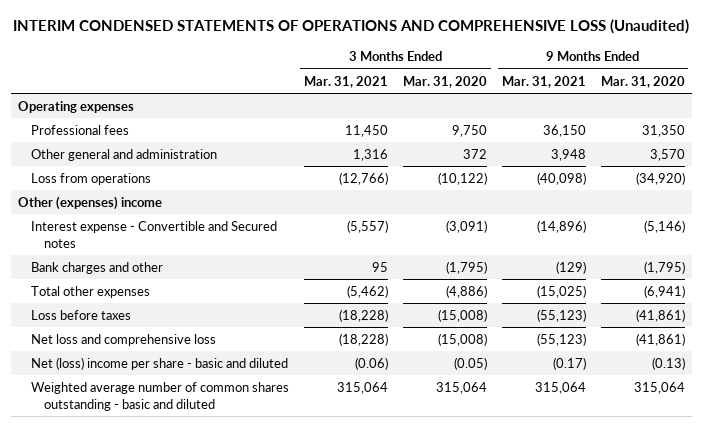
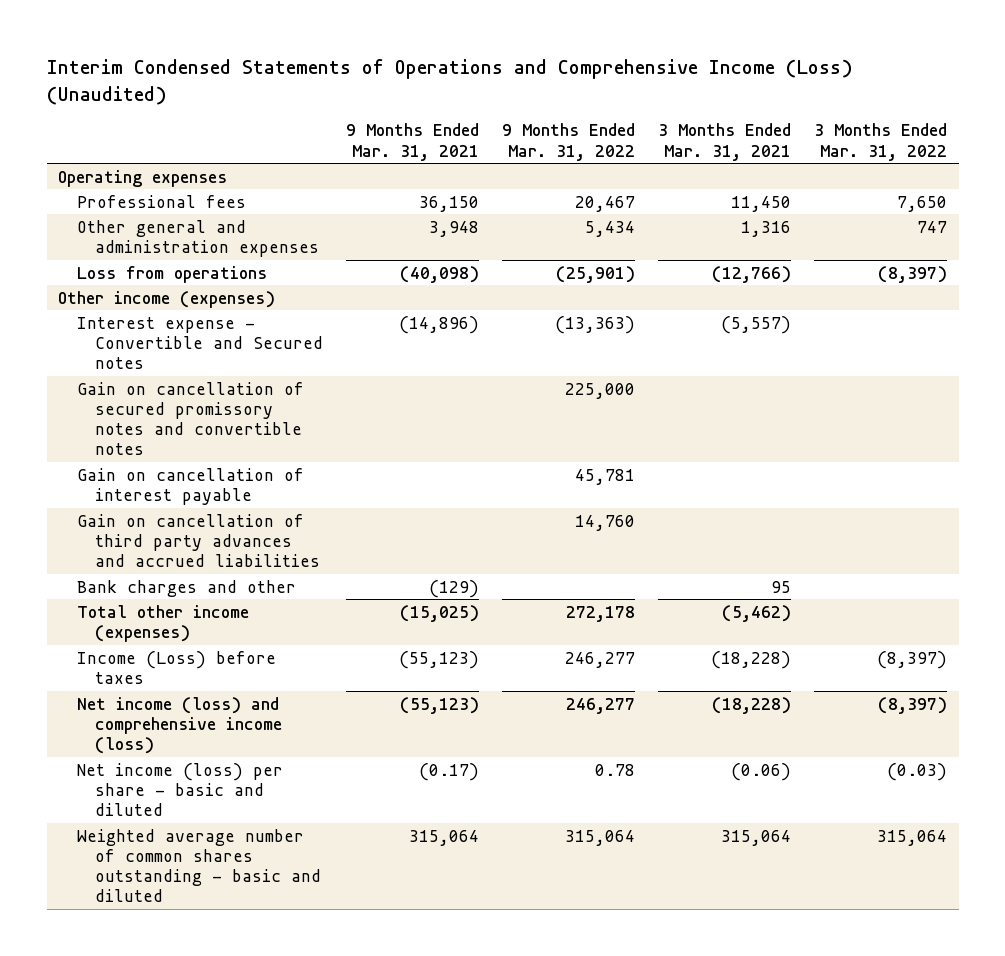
- INTERIM CONDENSED STATEMENTS OF OPERATIONS AND COMPREHENSIVE LOSS (Unaudited)
+ Interim Condensed Statements of Operations and Comprehensive Income (Loss) (Unaudited)
- | 3 Months Ended Mar. 31, 2021 | 3 Months Ended Mar. 31, 2020 | 9 Months Ended Mar. 31, 2021 | 9 Months Ended Mar. 31, 2020
+ | 9 Months Ended Mar. 31, 2021 | 9 Months Ended Mar. 31, 2022 | 3 Months Ended Mar. 31, 2021 | 3 Months Ended Mar. 31, 2022
- Other general and administration | 1,316 | 372 | 3,948 | 3,570
+ Other general and administration expenses | 3,948 | 5,434 | 1,316 | 747
- Other (expenses) income
+ Other income (expenses)
+ Gain on cancellation of secured promissory notes and convertible notes | | 225,000 | |
+ Gain on cancellation of interest payable | | 45,781 | |
+ Gain on cancellation of third party advances and accrued liabilities | | 14,760 | |
- Total other expenses | (5,462) | (4,886) | (15,025) | (6,941)
- Loss before taxes | (18,228) | (15,008) | (55,123) | (41,861)
- Net loss and comprehensive loss | (18,228) | (15,008) | (55,123) | (41,861)
- Net (loss) income per share - basic and diluted | (0.06) | (0.05) | (0.17) | (0.13)
+ Total other income (expenses) | (15,025) | 272,178 | (5,462) |
+ Income (Loss) before taxes | (55,123) | 246,277 | (18,228) | (8,397)
+ Net income (loss) and comprehensive income (loss) | (55,123) | 246,277 | (18,228) | (8,397)
+ Net income (loss) per share - basic and diluted | (0.17) | 0.78 | (0.06) | (0.03)

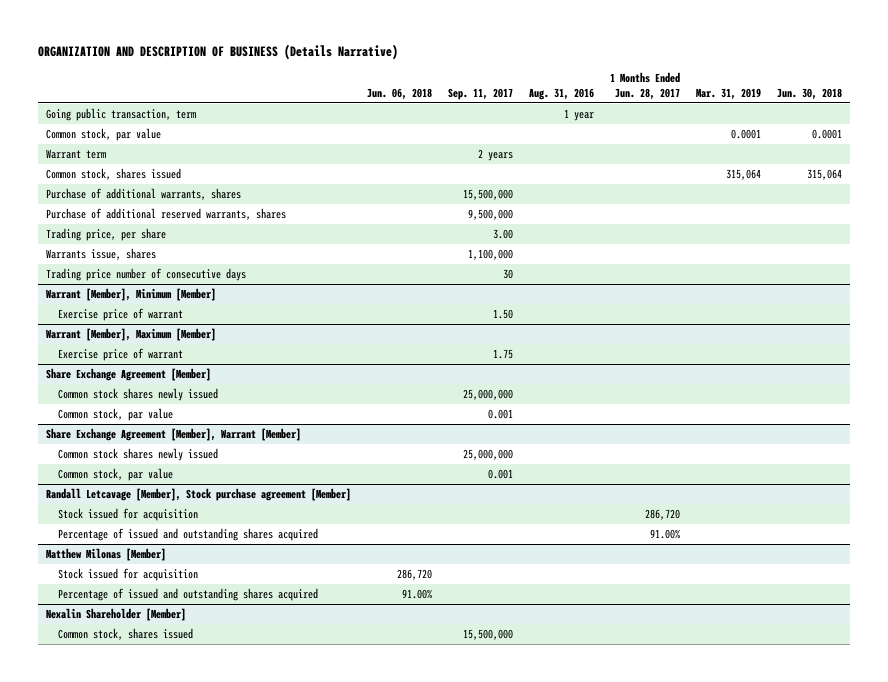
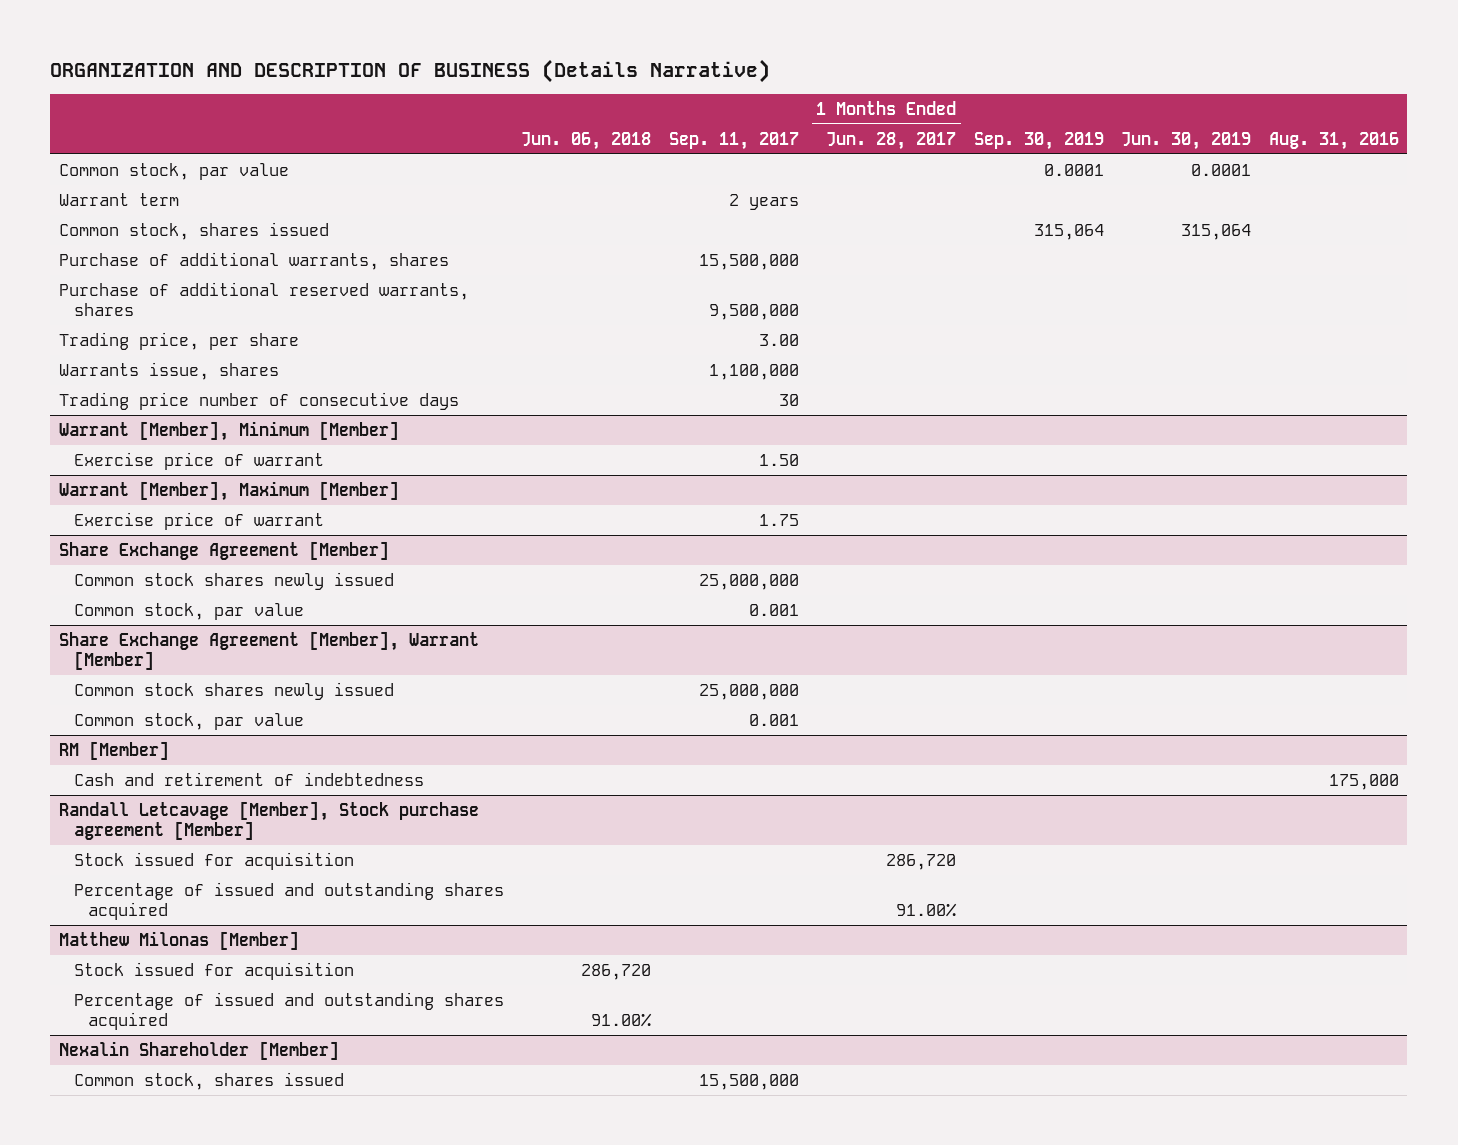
- | Jun. 06, 2018 | Sep. 11, 2017 | Aug. 31, 2016 | 1 Months Ended Jun. 28, 2017 | Mar. 31, 2019 | Jun. 30, 2018
+ | Jun. 06, 2018 | Sep. 11, 2017 | 1 Months Ended Jun. 28, 2017 | Sep. 30, 2019 | Jun. 30, 2019 | Aug. 31, 2016
- Going public transaction, term | | | 1 year | | |
+ RM [Member]
+ Cash and retirement of indebtedness | | | | | | 175,000

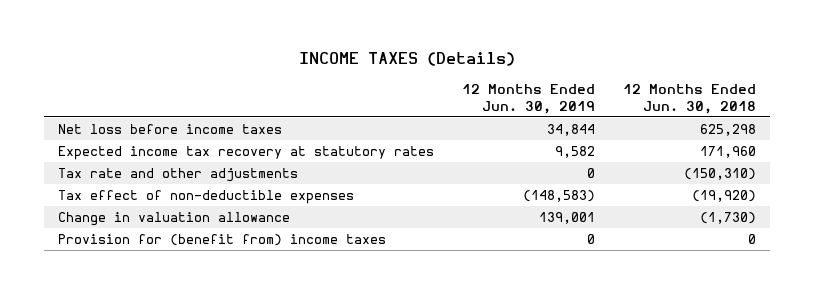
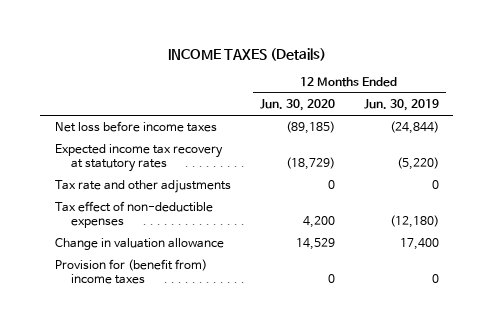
- | 12 Months Ended Jun. 30, 2019 | 12 Months Ended Jun. 30, 2018
+ | 12 Months Ended Jun. 30, 2020 | 12 Months Ended Jun. 30, 2019
- Net loss before income taxes | 34,844 | 625,298
- Expected income tax recovery at statutory rates | 9,582 | 171,960
+ Net loss before income taxes | (89,185) | (24,844)
+ Expected income tax recovery at statutory rates | (18,729) | (5,220)
- Tax effect of non-deductible expenses | (148,583) | (19,920)
- Change in valuation allowance | 139,001 | (1,730)
+ Tax effect of non-deductible expenses | 4,200 | (12,180)
+ Change in valuation allowance | 14,529 | 17,400

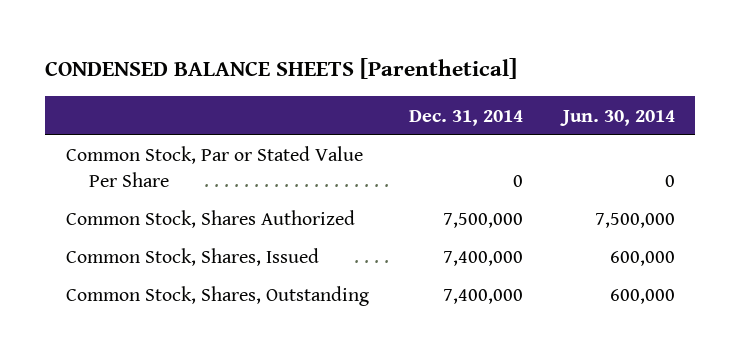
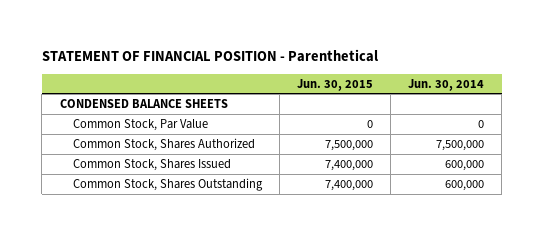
- CONDENSED BALANCE SHEETS [Parenthetical]
+ STATEMENT OF FINANCIAL POSITION - Parenthetical
- | Dec. 31, 2014 | Jun. 30, 2014
+ | Jun. 30, 2015 | Jun. 30, 2014
- Common Stock, Par or Stated Value Per Share | 0 | 0
+ CONDENSED BALANCE SHEETS
+ Common Stock, Par Value | 0 | 0
- Common Stock, Shares, Issued | 7,400,000 | 600,000
- Common Stock, Shares, Outstanding | 7,400,000 | 600,000
+ Common Stock, Shares Issued | 7,400,000 | 600,000
+ Common Stock, Shares Outstanding | 7,400,000 | 600,000

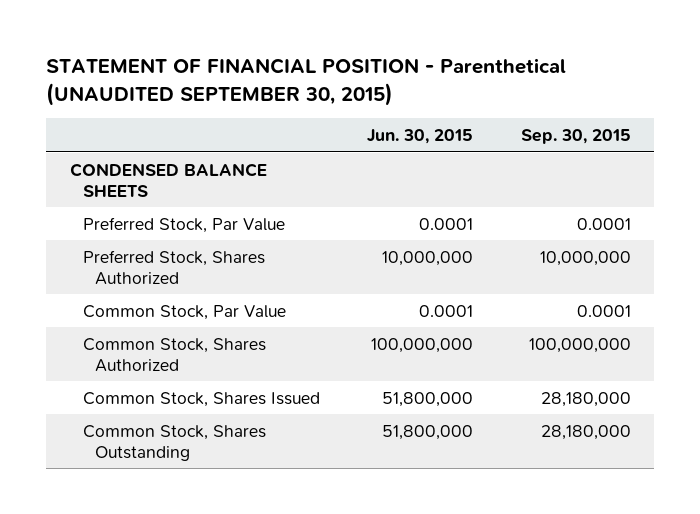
- STATEMENT OF FINANCIAL POSITION - Parenthetical
+ STATEMENT OF FINANCIAL POSITION - Parenthetical (UNAUDITED SEPTEMBER 30, 2015)
- | Jun. 30, 2015 | Jun. 30, 2014
+ | Jun. 30, 2015 | Sep. 30, 2015
- Common Stock, Par Value | 0 | 0
- Common Stock, Shares Authorized | 7,500,000 | 7,500,000
- Common Stock, Shares Issued | 7,400,000 | 600,000
- Common Stock, Shares Outstanding | 7,400,000 | 600,000
+ Preferred Stock, Par Value | 0.0001 | 0.0001
+ Preferred Stock, Shares Authorized | 10,000,000 | 10,000,000
+ Common Stock, Par Value | 0.0001 | 0.0001
+ Common Stock, Shares Authorized | 100,000,000 | 100,000,000
+ Common Stock, Shares Issued | 51,800,000 | 28,180,000
+ Common Stock, Shares Outstanding | 51,800,000 | 28,180,000

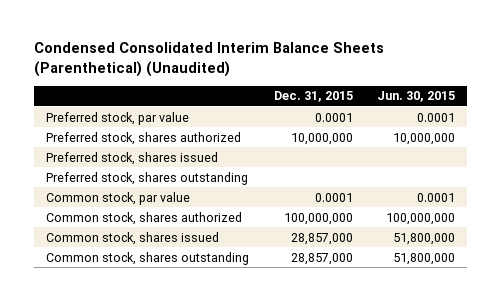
- STATEMENT OF FINANCIAL POSITION - Parenthetical (UNAUDITED SEPTEMBER 30, 2015)
+ Condensed Consolidated Interim Balance Sheets (Parenthetical) (Unaudited)
- | Jun. 30, 2015 | Sep. 30, 2015
+ | Dec. 31, 2015 | Jun. 30, 2015
- CONDENSED BALANCE SHEETS
- Preferred Stock, Par Value | 0.0001 | 0.0001
- Preferred Stock, Shares Authorized | 10,000,000 | 10,000,000
- Common Stock, Par Value | 0.0001 | 0.0001
- Common Stock, Shares Authorized | 100,000,000 | 100,000,000
- Common Stock, Shares Issued | 51,800,000 | 28,180,000
- Common Stock, Shares Outstanding | 51,800,000 | 28,180,000
+ Preferred stock, par value | 0.0001 | 0.0001
+ Preferred stock, shares authorized | 10,000,000 | 10,000,000
+ Preferred stock, shares issued
+ Preferred stock, shares outstanding
+ Common stock, par value | 0.0001 | 0.0001
+ Common stock, shares authorized | 100,000,000 | 100,000,000
+ Common stock, shares issued | 28,857,000 | 51,800,000
+ Common stock, shares outstanding | 28,857,000 | 51,800,000

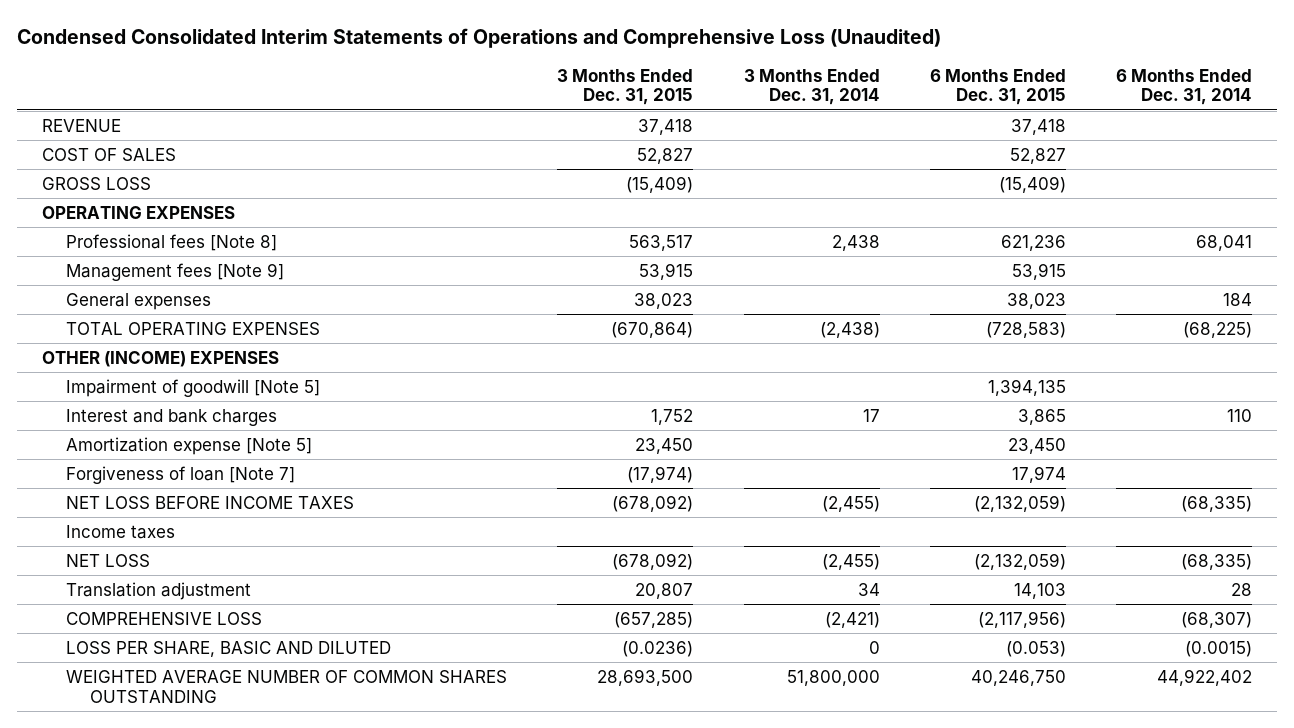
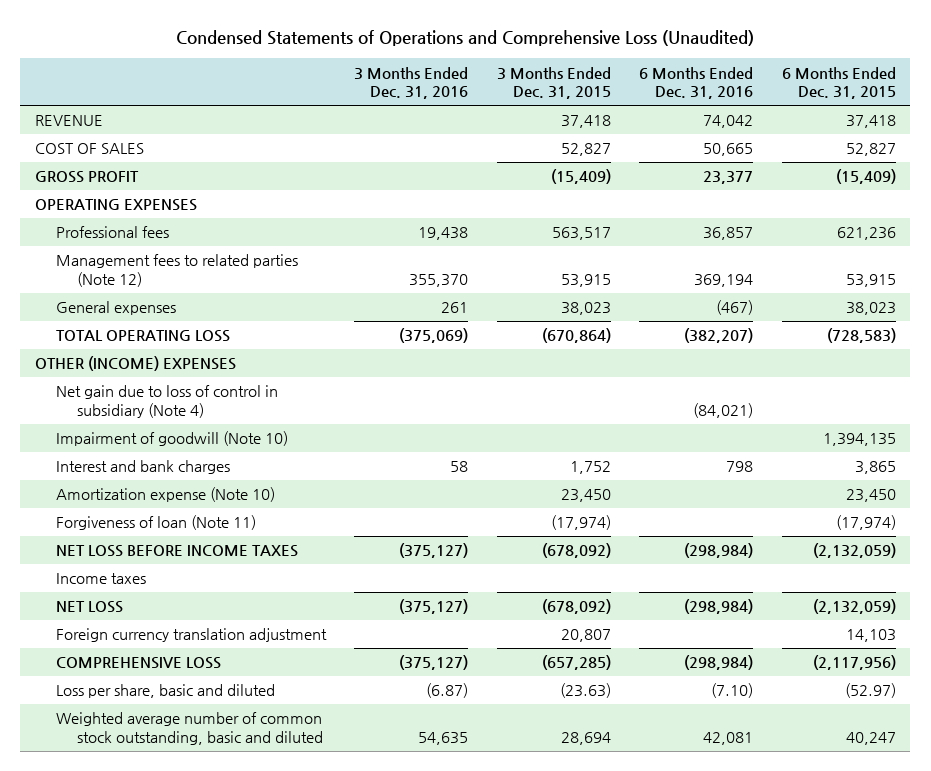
- Condensed Consolidated Interim Statements of Operations and Comprehensive Loss (Unaudited)
+ Condensed Statements of Operations and Comprehensive Loss (Unaudited)
- | 3 Months Ended Dec. 31, 2015 | 3 Months Ended Dec. 31, 2014 | 6 Months Ended Dec. 31, 2015 | 6 Months Ended Dec. 31, 2014
+ | 3 Months Ended Dec. 31, 2016 | 3 Months Ended Dec. 31, 2015 | 6 Months Ended Dec. 31, 2016 | 6 Months Ended Dec. 31, 2015
- GROSS LOSS | (15,409) | | (15,409) |
+ GROSS PROFIT | | (15,409) | 23,377 | (15,409)
- Professional fees [Note 8] | 563,517 | 2,438 | 621,236 | 68,041
- Management fees [Note 9] | 53,915 | | 53,915 |
+ Professional fees | 19,438 | 563,517 | 36,857 | 621,236
+ Management fees to related parties (Note 12) | 355,370 | 53,915 | 369,194 | 53,915
- TOTAL OPERATING EXPENSES | (670,864) | (2,438) | (728,583) | (68,225)
+ TOTAL OPERATING LOSS | (375,069) | (670,864) | (382,207) | (728,583)
- Impairment of goodwill [Note 5] | | | 1,394,135 |
+ Net gain due to loss of control in subsidiary (Note 4) | | | (84,021) |
+ Impairment of goodwill (Note 10) | | | | 1,394,135
- Amortization expense [Note 5] | 23,450 | | 23,450 |
- Forgiveness of loan [Note 7] | (17,974) | | 17,974 |
+ Amortization expense (Note 10) | | 23,450 | | 23,450
+ Forgiveness of loan (Note 11) | | (17,974) | | (17,974)
- Translation adjustment | 20,807 | 34 | 14,103 | 28
+ Foreign currency translation adjustment | | 20,807 | | 14,103
- LOSS PER SHARE, BASIC AND DILUTED | (0.0236) | 0 | (0.053) | (0.0015)
- WEIGHTED AVERAGE NUMBER OF COMMON SHARES OUTSTANDING | 28,693,500 | 51,800,000 | 40,246,750 | 44,922,402
+ Loss per share, basic and diluted | (6.87) | (23.63) | (7.10) | (52.97)
+ Weighted average number of common stock outstanding, basic and diluted | 54,635 | 28,694 | 42,081 | 40,247

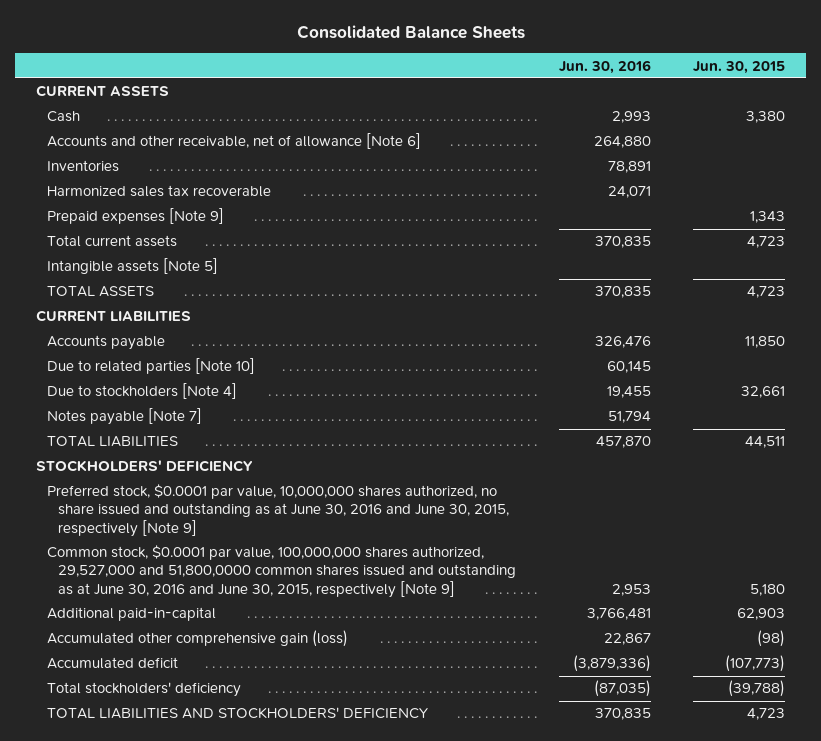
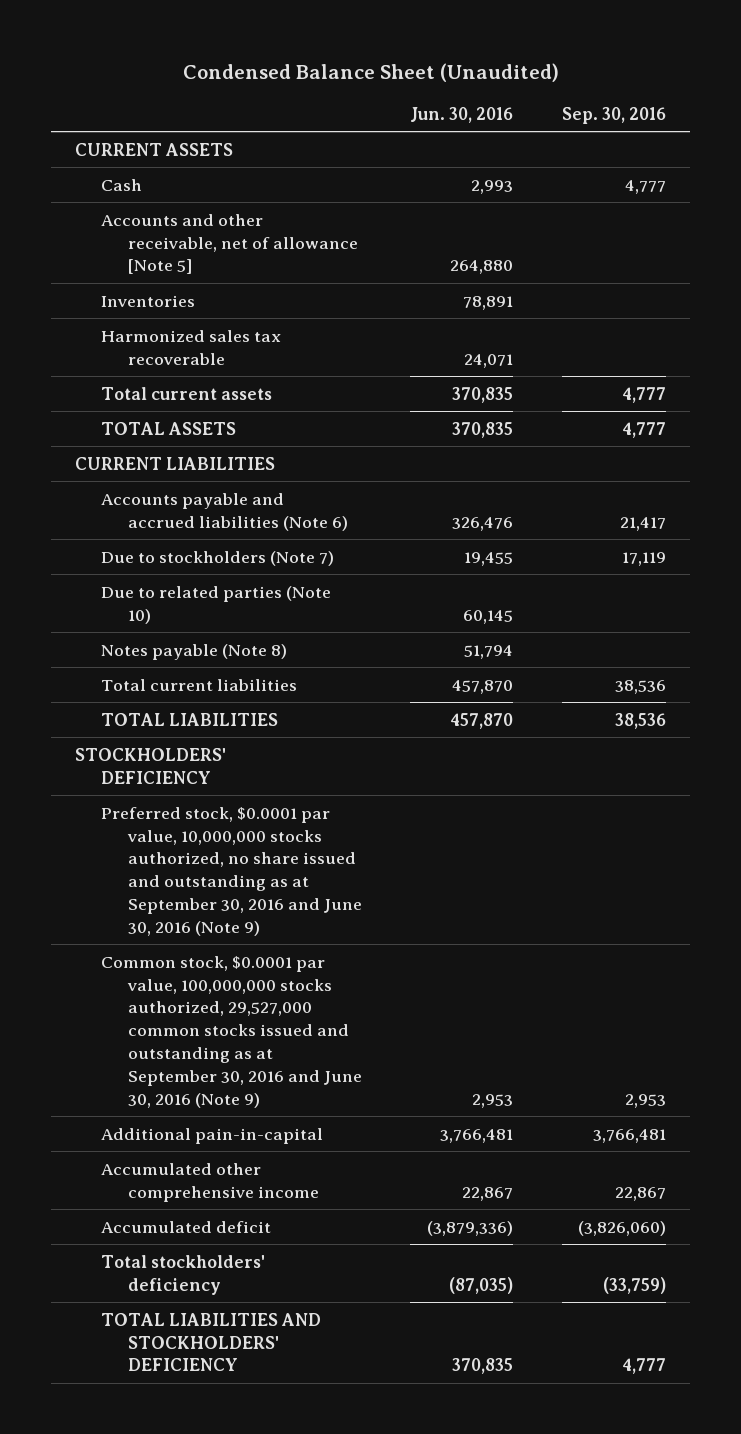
- Consolidated Balance Sheets
+ Condensed Balance Sheet (Unaudited)
- | Jun. 30, 2016 | Jun. 30, 2015
+ | Jun. 30, 2016 | Sep. 30, 2016
- Accounts and other receivable, net of allowance [Note 6] | 264,880 |
+ Accounts and other receivable, net of allowance [Note 5] | 264,880 |
- Prepaid expenses [Note 9] | | 1,343
- Intangible assets [Note 5]
- Accounts payable | 326,476 | 11,850
- Due to related parties [Note 10] | 60,145 |
- Due to stockholders [Note 4] | 19,455 | 32,661
- Notes payable [Note 7] | 51,794 |
+ Accounts payable and accrued liabilities (Note 6) | 326,476 | 21,417
+ Due to stockholders (Note 7) | 19,455 | 17,119
+ Due to related parties (Note 10) | 60,145 |
+ Notes payable (Note 8) | 51,794 |
+ Total current liabilities | 457,870 | 38,536
- Preferred stock, $0.0001 par value, 10,000,000 shares authorized, no share issued and outstanding as at June 30, 2016 and June 30, 2015, respectively [Note 9]
- Common stock, $0.0001 par value, 100,000,000 shares authorized, 29,527,000 and 51,800,0000 common shares issued and outstanding as at June 30, 2016 and June 30, 2015, respectively [Note 9] | 2,953 | 5,180
- Additional paid-in-capital | 3,766,481 | 62,903
- Accumulated other comprehensive gain (loss) | 22,867 | (98)
+ Preferred stock, $0.0001 par value, 10,000,000 stocks authorized, no share issued and outstanding as at September 30, 2016 and June 30, 2016 (Note 9)
+ Common stock, $0.0001 par value, 100,000,000 stocks authorized, 29,527,000 common stocks issued and outstanding as at September 30, 2016 and June 30, 2016 (Note 9) | 2,953 | 2,953
+ Additional pain-in-capital | 3,766,481 | 3,766,481
+ Accumulated other comprehensive income | 22,867 | 22,867

